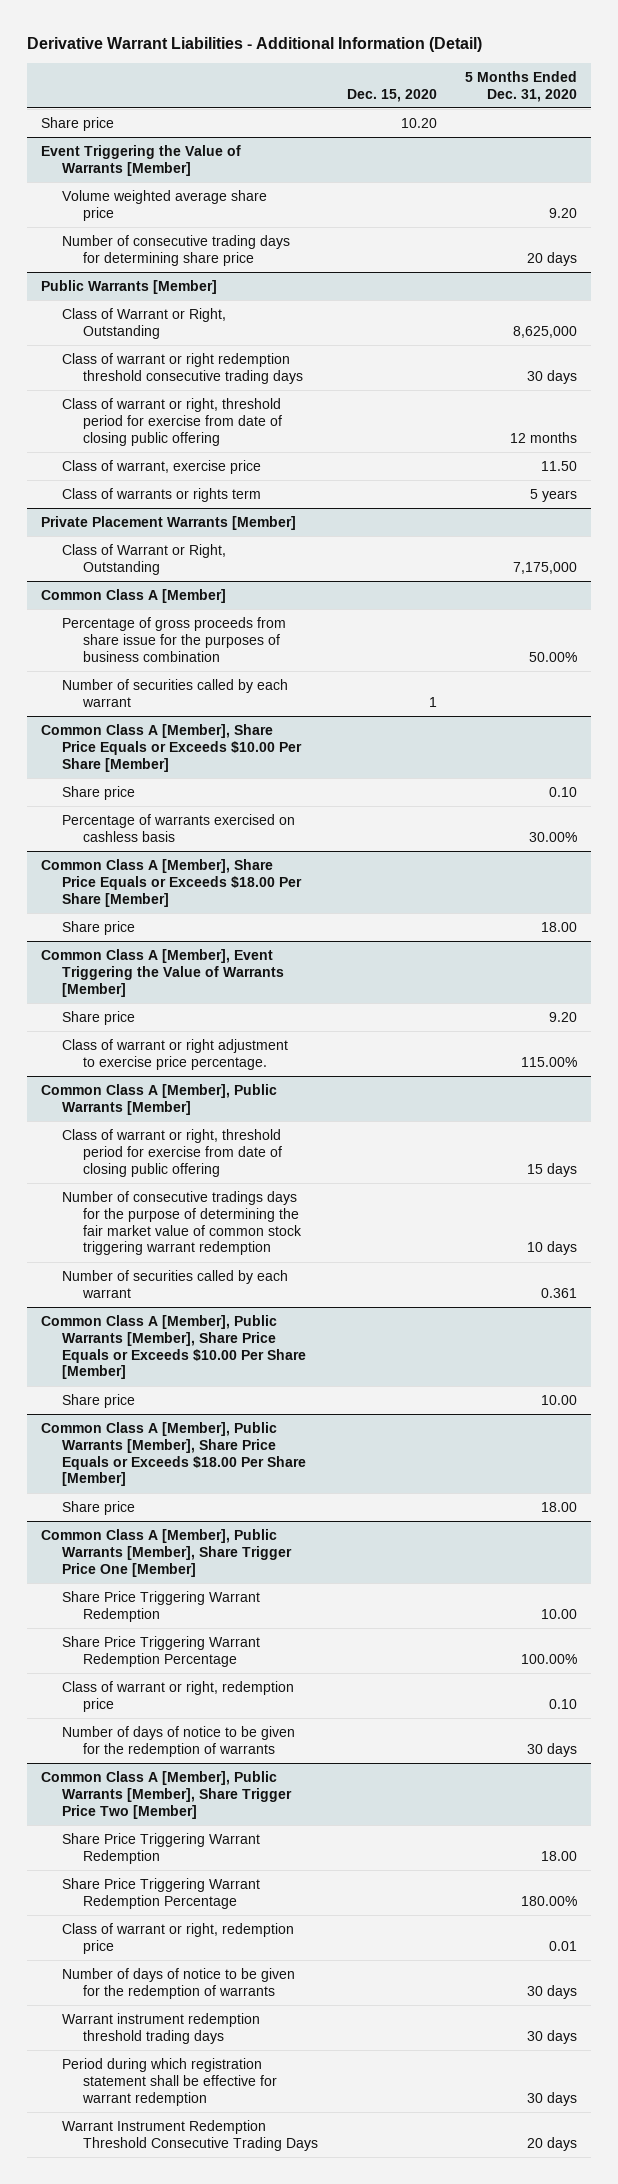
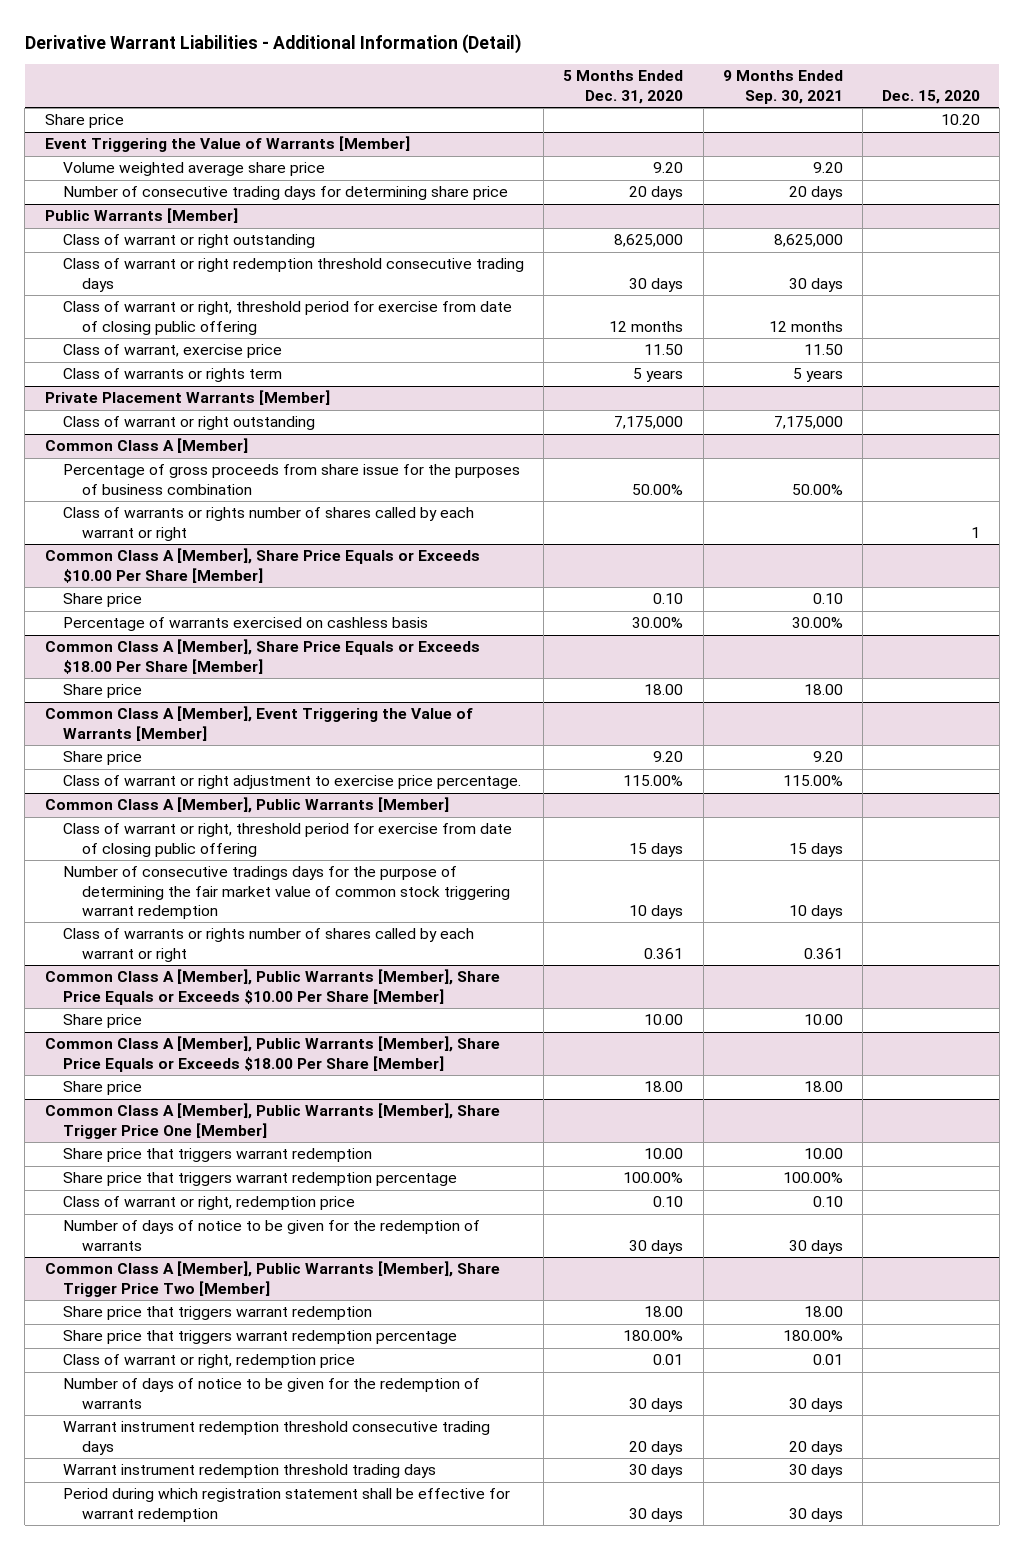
- | Dec. 15, 2020 | 5 Months Ended Dec. 31, 2020
+ | 5 Months Ended Dec. 31, 2020 | 9 Months Ended Sep. 30, 2021 | Dec. 15, 2020
@ Public Warrants [Member]
- Class of Warrant or Right, Outstanding | | 8,625,000
+ Class of warrant or right outstanding | 8,625,000 | 8,625,000 |
@ Private Placement Warrants [Member]
- Class of Warrant or Right, Outstanding | | 7,175,000
+ Class of warrant or right outstanding | 7,175,000 | 7,175,000 |
@ Common Class A [Member]
- Number of securities called by each warrant | 1 |
+ Class of warrants or rights number of shares called by each warrant or right | | | 1
@ Common Class A [Member], Public Warrants [Member]
- Number of securities called by each warrant | | 0.361
+ Class of warrants or rights number of shares called by each warrant or right | 0.361 | 0.361 |
@ Common Class A [Member], Public Warrants [Member], Share Trigger Price One [Member]
- Share Price Triggering Warrant Redemption | | 10.00
- Share Price Triggering Warrant Redemption Percentage | | 100.00%
+ Share price that triggers warrant redemption | 10.00 | 10.00 |
+ Share price that triggers warrant redemption percentage | 100.00% | 100.00% |
@ Common Class A [Member], Public Warrants [Member], Share Trigger Price Two [Member]
- Share Price Triggering Warrant Redemption | | 18.00
- Share Price Triggering Warrant Redemption Percentage | | 180.00%
+ Share price that triggers warrant redemption | 18.00 | 18.00 |
+ Share price that triggers warrant redemption percentage | 180.00% | 180.00% |
+ Warrant instrument redemption threshold consecutive trading days | 20 days | 20 days |
- Warrant Instrument Redemption Threshold Consecutive Trading Days | | 20 days

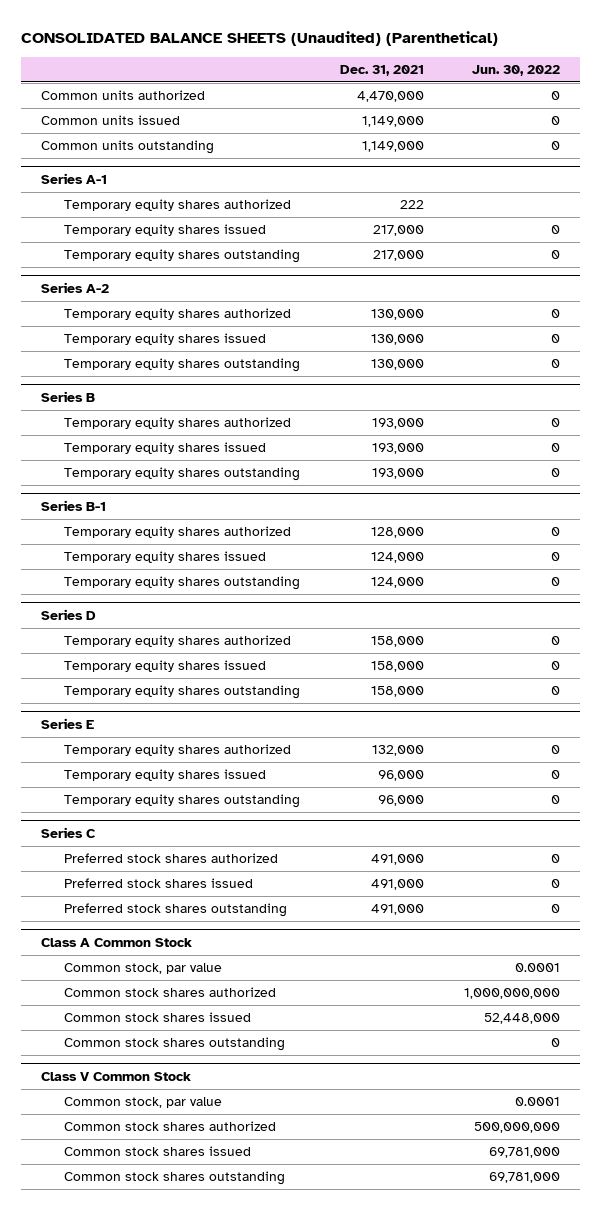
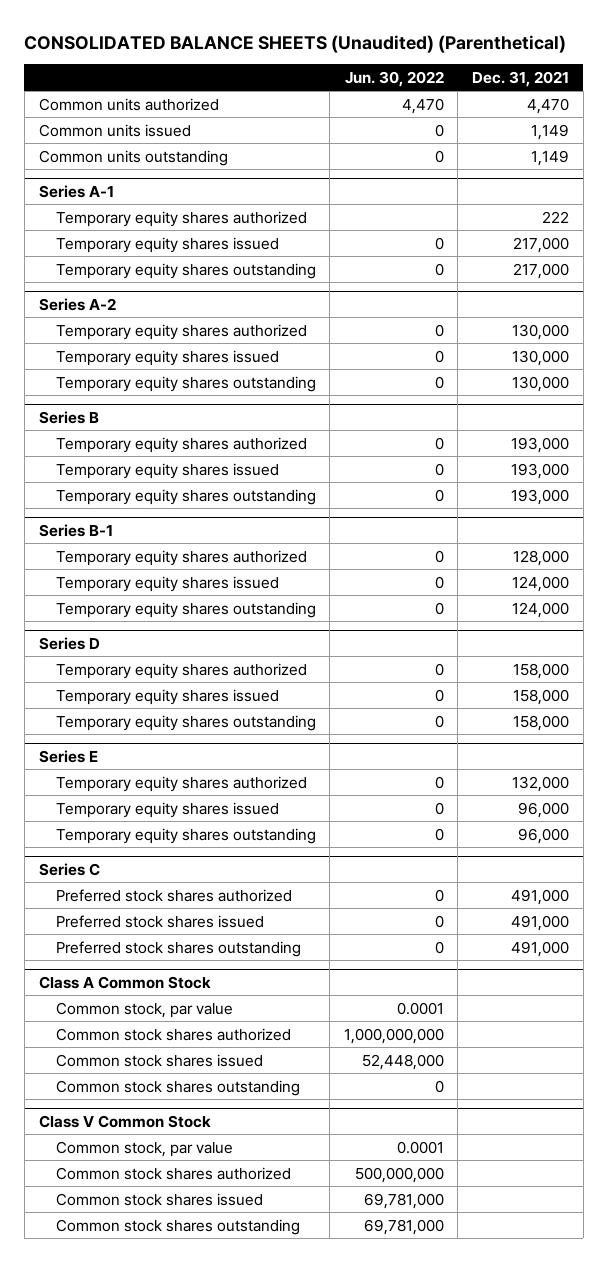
- | Dec. 31, 2021 | Jun. 30, 2022
+ | Jun. 30, 2022 | Dec. 31, 2021
- Common units authorized | 4,470,000 | 0
- Common units issued | 1,149,000 | 0
- Common units outstanding | 1,149,000 | 0
+ Common units authorized | 4,470 | 4,470
+ Common units issued | 0 | 1,149
+ Common units outstanding | 0 | 1,149

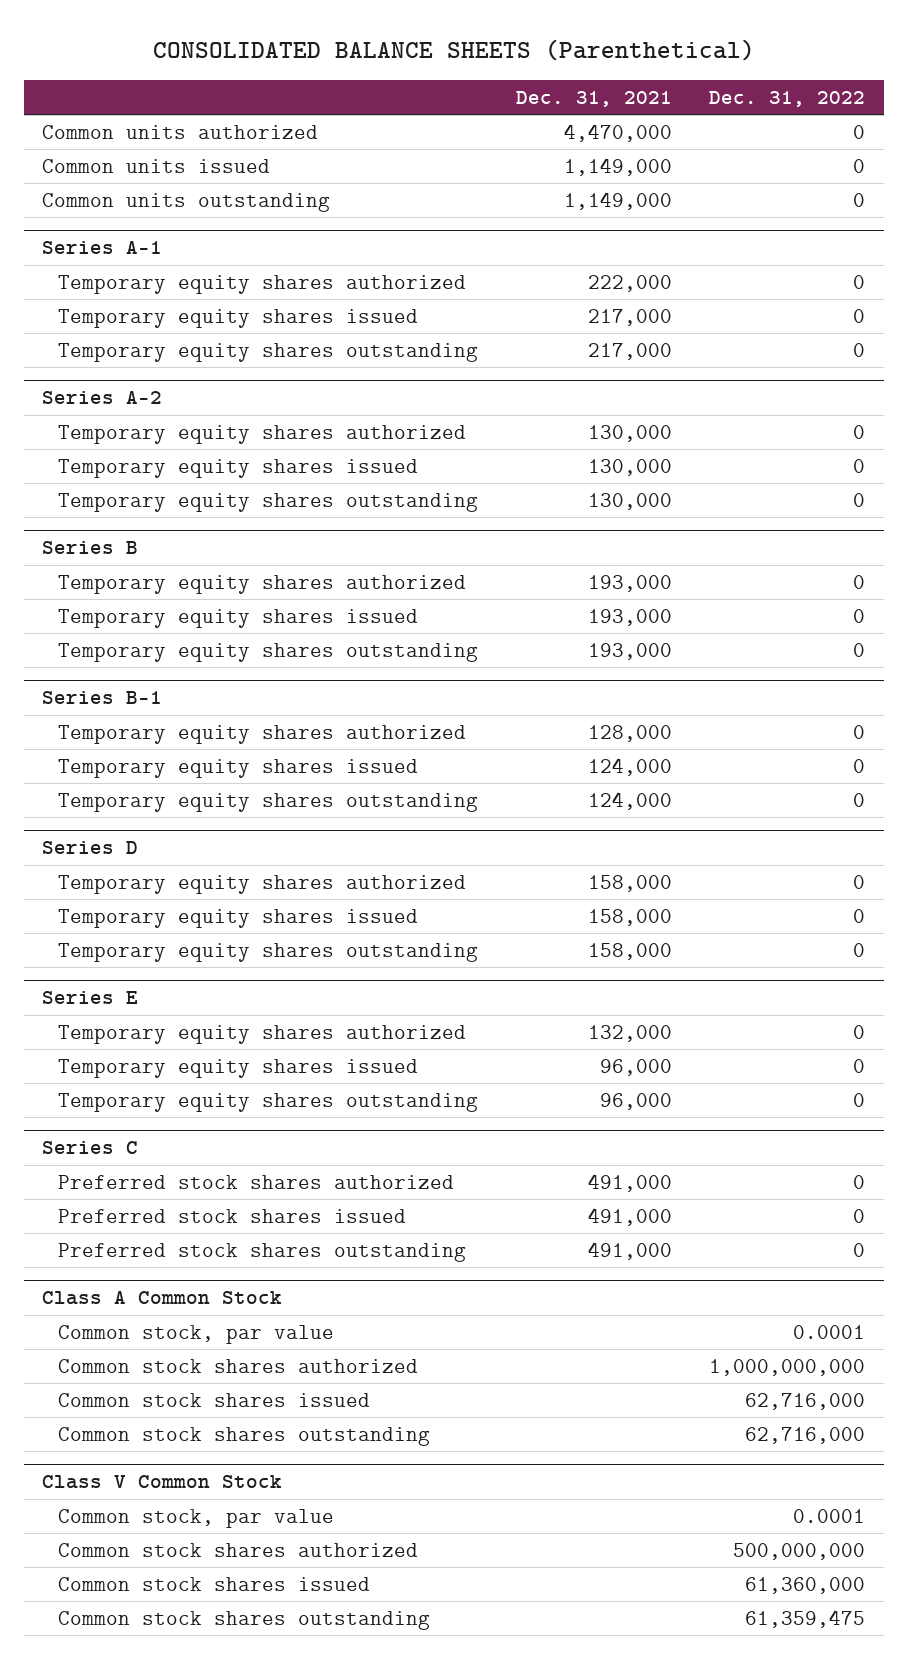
- CONSOLIDATED BALANCE SHEETS (Unaudited) (Parenthetical)
+ CONSOLIDATED BALANCE SHEETS (Parenthetical)
- | Jun. 30, 2022 | Dec. 31, 2021
+ | Dec. 31, 2021 | Dec. 31, 2022
- Common units authorized | 4,470 | 4,470
- Common units issued | 0 | 1,149
- Common units outstanding | 0 | 1,149
+ Common units authorized | 4,470,000 | 0
+ Common units issued | 1,149,000 | 0
+ Common units outstanding | 1,149,000 | 0
@ Series A-1
- Temporary equity shares authorized | | 222
+ Temporary equity shares authorized | 222,000 | 0

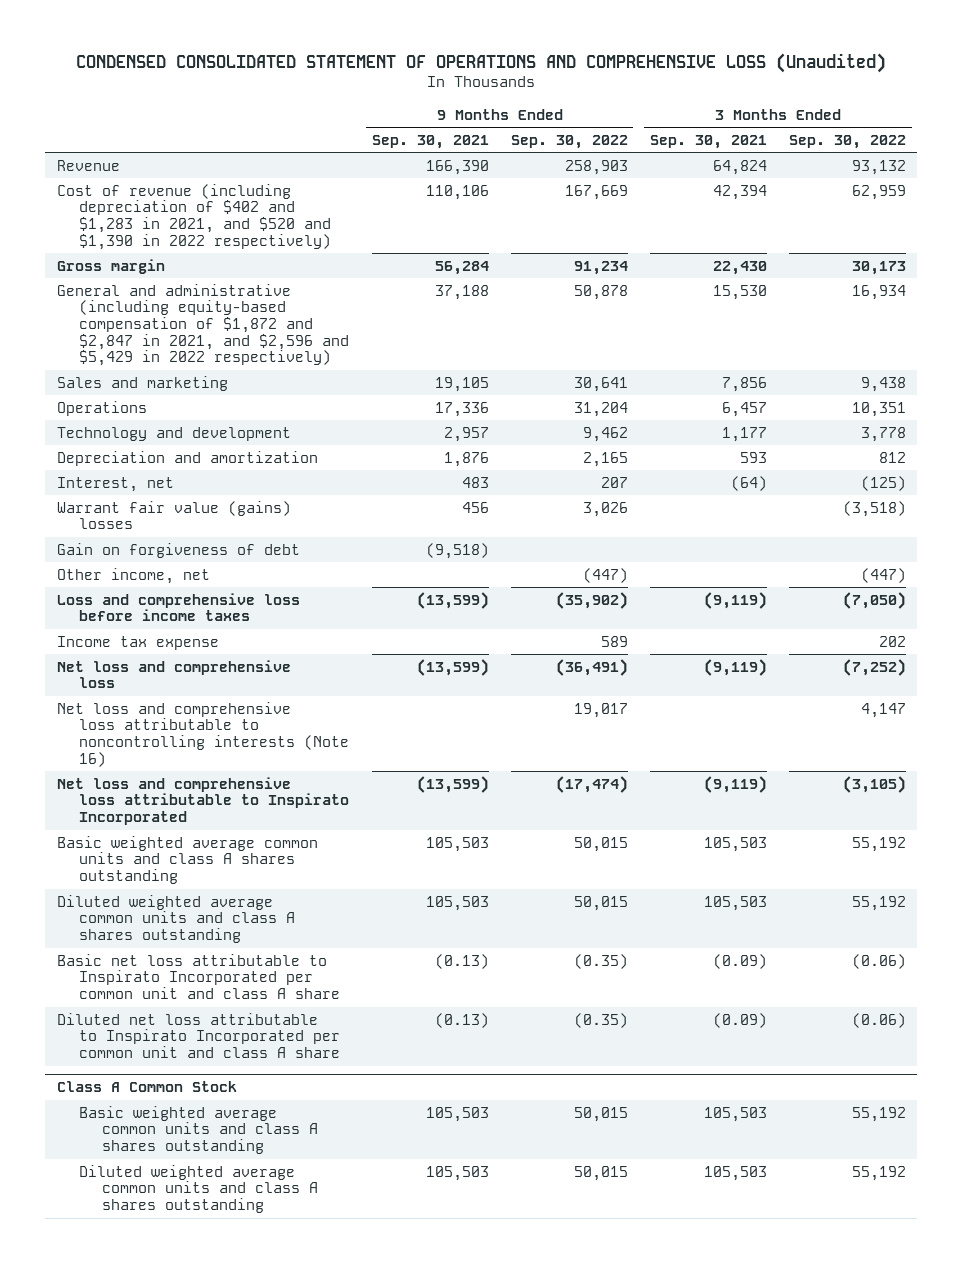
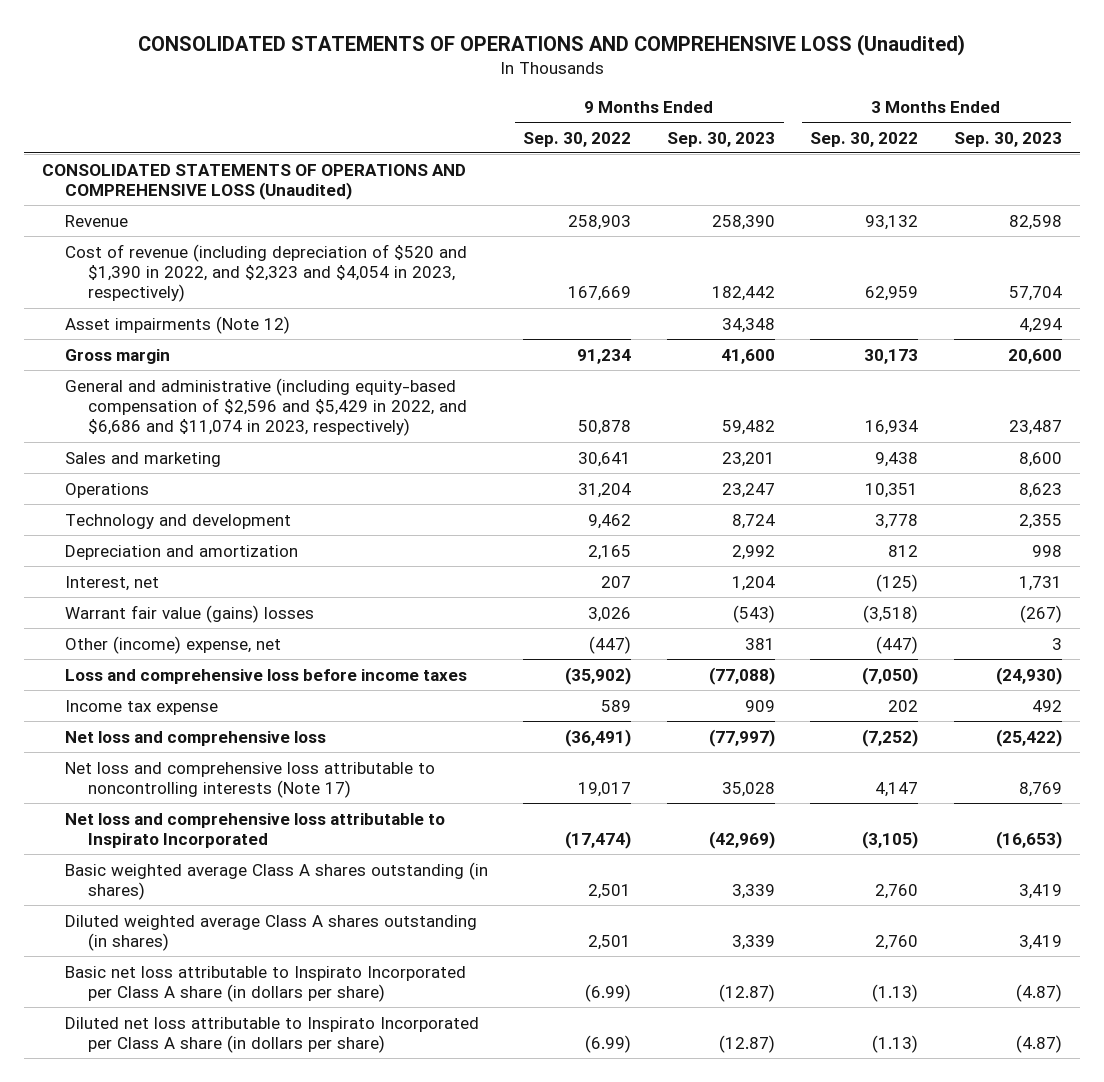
- CONDENSED CONSOLIDATED STATEMENT OF OPERATIONS AND COMPREHENSIVE LOSS (Unaudited)
+ CONSOLIDATED STATEMENTS OF OPERATIONS AND COMPREHENSIVE LOSS (Unaudited)
- | 9 Months Ended Sep. 30, 2021 | 9 Months Ended Sep. 30, 2022 | 3 Months Ended Sep. 30, 2021 | 3 Months Ended Sep. 30, 2022
+ | 9 Months Ended Sep. 30, 2022 | 9 Months Ended Sep. 30, 2023 | 3 Months Ended Sep. 30, 2022 | 3 Months Ended Sep. 30, 2023
+ CONSOLIDATED STATEMENTS OF OPERATIONS AND COMPREHENSIVE LOSS (Unaudited)
- Cost of revenue (including depreciation of $402 and $1,283 in 2021, and $520 and $1,390 in 2022 respectively) | 110,106 | 167,669 | 42,394 | 62,959
+ Cost of revenue (including depreciation of $520 and $1,390 in 2022, and $2,323 and $4,054 in 2023, respectively) | 167,669 | 182,442 | 62,959 | 57,704
+ Asset impairments (Note 12) | | 34,348 | | 4,294
- General and administrative (including equity-based compensation of $1,872 and $2,847 in 2021, and $2,596 and $5,429 in 2022 respectively) | 37,188 | 50,878 | 15,530 | 16,934
+ General and administrative (including equity-based compensation of $2,596 and $5,429 in 2022, and $6,686 and $11,074 in 2023, respectively) | 50,878 | 59,482 | 16,934 | 23,487
- Gain on forgiveness of debt | (9,518) | | |
- Other income, net | | (447) | | (447)
+ Other (income) expense, net | (447) | 381 | (447) | 3
- Net loss and comprehensive loss attributable to noncontrolling interests (Note 16) | | 19,017 | | 4,147
+ Net loss and comprehensive loss attributable to noncontrolling interests (Note 17) | 19,017 | 35,028 | 4,147 | 8,769
- Basic weighted average common units and class A shares outstanding | 105,503 | 50,015 | 105,503 | 55,192
- Diluted weighted average common units and class A shares outstanding | 105,503 | 50,015 | 105,503 | 55,192
- Basic net loss attributable to Inspirato Incorporated per common unit and class A share | (0.13) | (0.35) | (0.09) | (0.06)
- Diluted net loss attributable to Inspirato Incorporated per common unit and class A share | (0.13) | (0.35) | (0.09) | (0.06)
- Class A Common Stock
- Basic weighted average common units and class A shares outstanding | 105,503 | 50,015 | 105,503 | 55,192
- Diluted weighted average common units and class A shares outstanding | 105,503 | 50,015 | 105,503 | 55,192
+ Basic weighted average Class A shares outstanding (in shares) | 2,501 | 3,339 | 2,760 | 3,419
+ Diluted weighted average Class A shares outstanding (in shares) | 2,501 | 3,339 | 2,760 | 3,419
+ Basic net loss attributable to Inspirato Incorporated per Class A share (in dollars per share) | (6.99) | (12.87) | (1.13) | (4.87)
+ Diluted net loss attributable to Inspirato Incorporated per Class A share (in dollars per share) | (6.99) | (12.87) | (1.13) | (4.87)

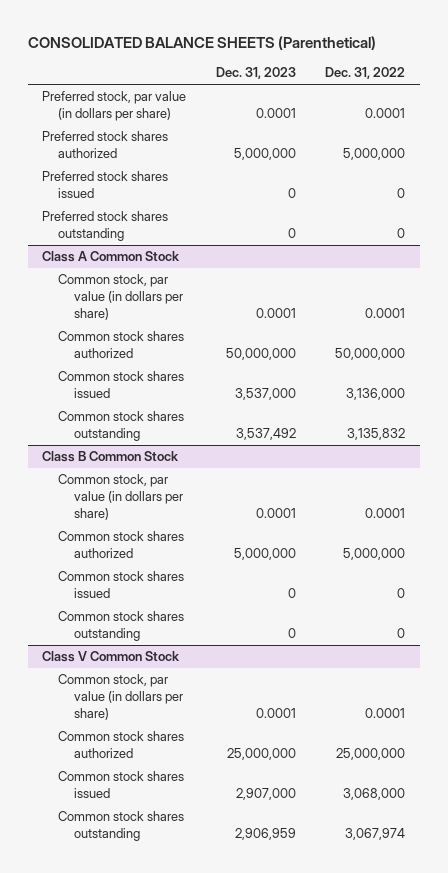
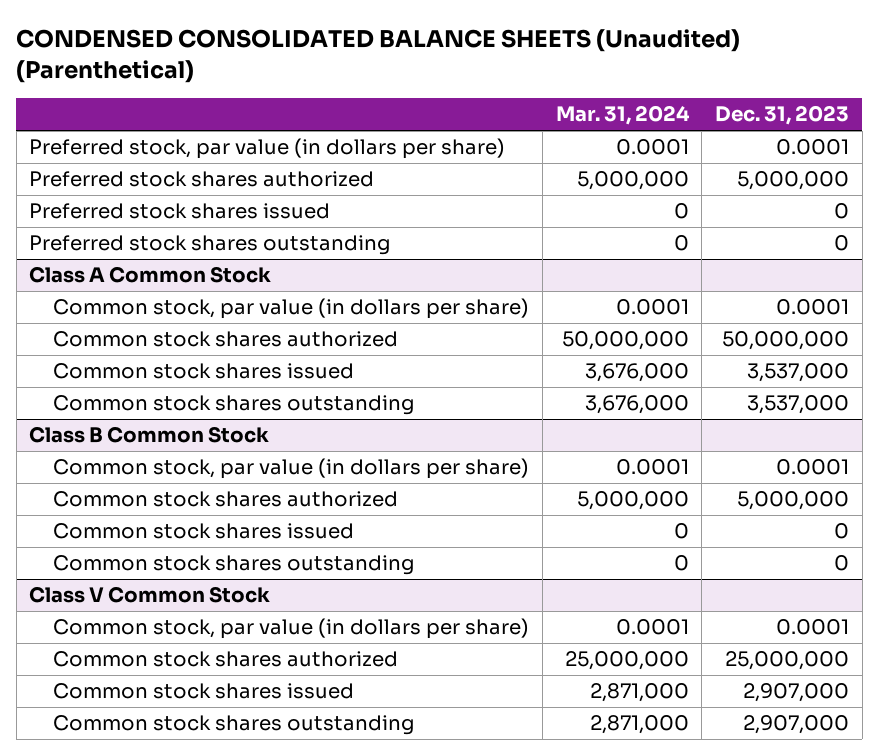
- CONSOLIDATED BALANCE SHEETS (Parenthetical)
+ CONDENSED CONSOLIDATED BALANCE SHEETS (Unaudited) (Parenthetical)
- | Dec. 31, 2023 | Dec. 31, 2022
+ | Mar. 31, 2024 | Dec. 31, 2023
@ Class A Common Stock
- Common stock shares outstanding | 3,537,492 | 3,135,832
+ Common stock shares outstanding | 3,676,000 | 3,537,000
@ Class V Common Stock
- Common stock shares outstanding | 2,906,959 | 3,067,974
+ Common stock shares outstanding | 2,871,000 | 2,907,000

